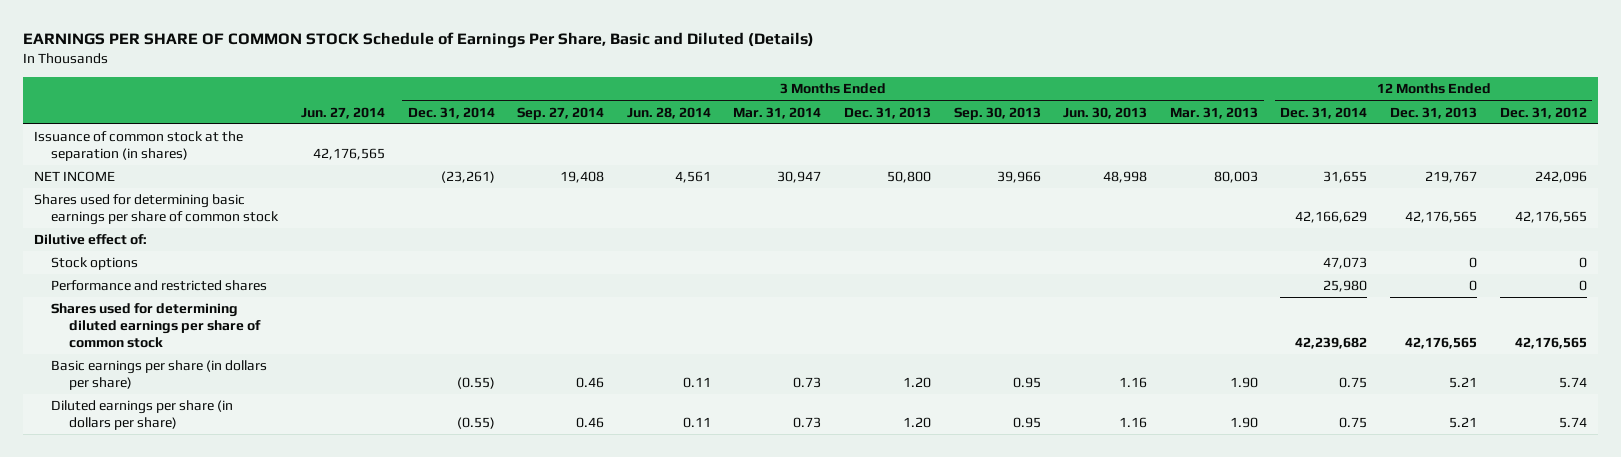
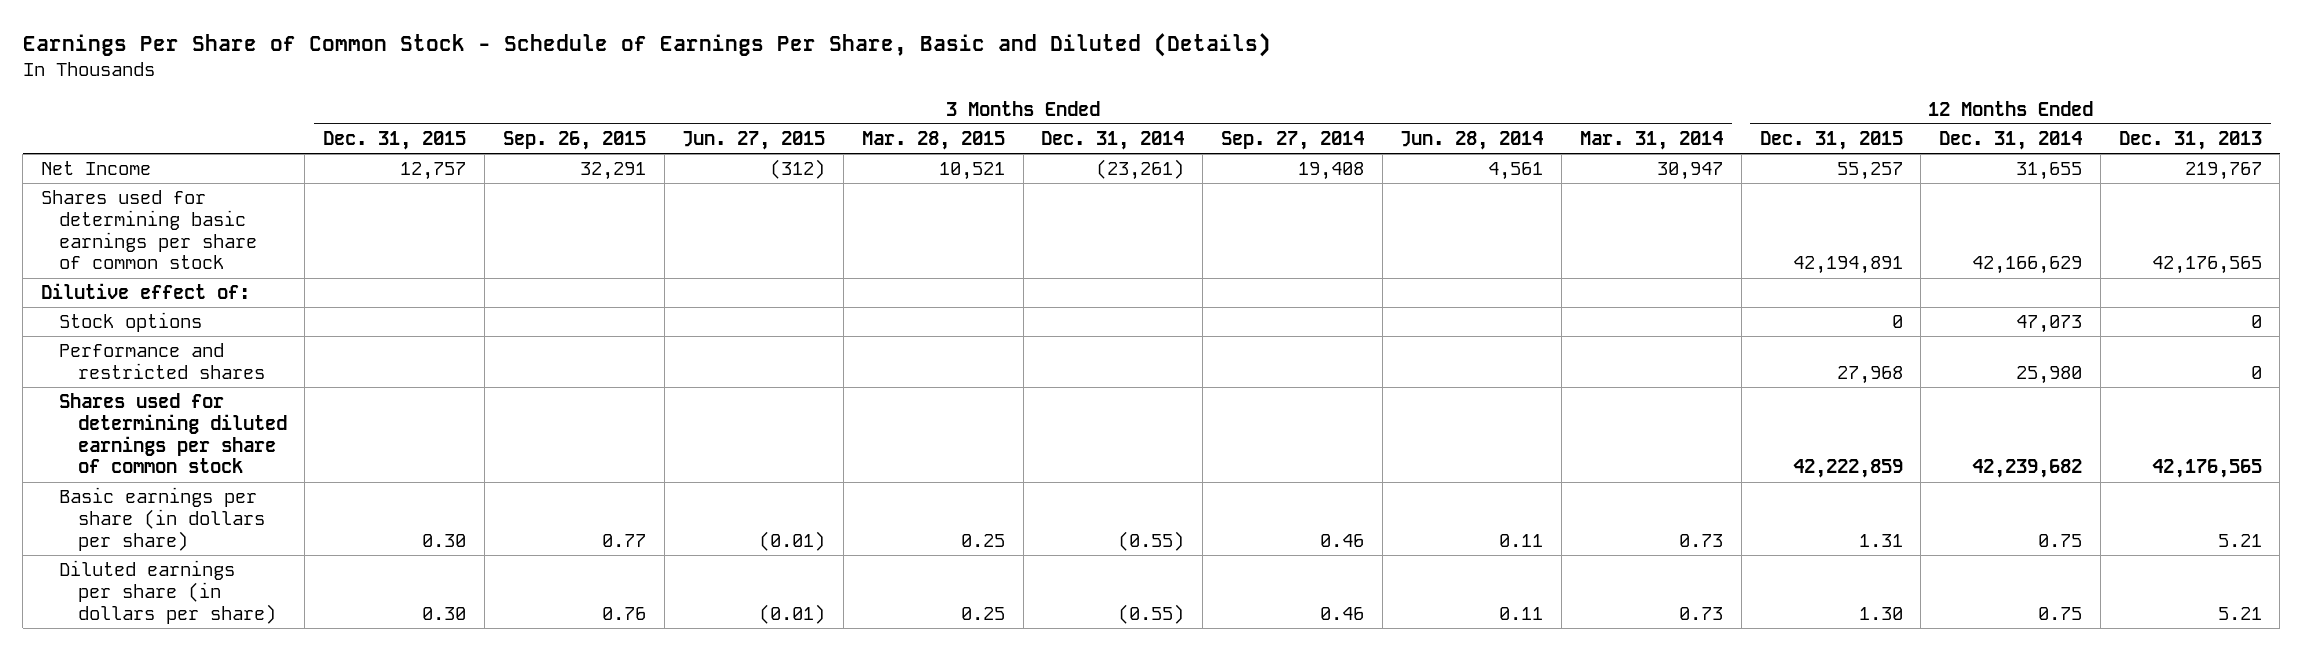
- EARNINGS PER SHARE OF COMMON STOCK Schedule of Earnings Per Share, Basic and Diluted (Details)
+ Earnings Per Share of Common Stock - Schedule of Earnings Per Share, Basic and Diluted (Details)
- | Jun. 27, 2014 | 3 Months Ended Dec. 31, 2014 | 3 Months Ended Sep. 27, 2014 | 3 Months Ended Jun. 28, 2014 | 3 Months Ended Mar. 31, 2014 | 3 Months Ended Dec. 31, 2013 | 3 Months Ended Sep. 30, 2013 | 3 Months Ended Jun. 30, 2013 | 3 Months Ended Mar. 31, 2013 | 12 Months Ended Dec. 31, 2014 | 12 Months Ended Dec. 31, 2013 | 12 Months Ended Dec. 31, 2012
+ | 3 Months Ended Dec. 31, 2015 | 3 Months Ended Sep. 26, 2015 | 3 Months Ended Jun. 27, 2015 | 3 Months Ended Mar. 28, 2015 | 3 Months Ended Dec. 31, 2014 | 3 Months Ended Sep. 27, 2014 | 3 Months Ended Jun. 28, 2014 | 3 Months Ended Mar. 31, 2014 | 12 Months Ended Dec. 31, 2015 | 12 Months Ended Dec. 31, 2014 | 12 Months Ended Dec. 31, 2013
- Issuance of common stock at the separation (in shares) | 42,176,565 | | | | | | | | | | |
- NET INCOME | | (23,261) | 19,408 | 4,561 | 30,947 | 50,800 | 39,966 | 48,998 | 80,003 | 31,655 | 219,767 | 242,096
+ Net Income | 12,757 | 32,291 | (312) | 10,521 | (23,261) | 19,408 | 4,561 | 30,947 | 55,257 | 31,655 | 219,767

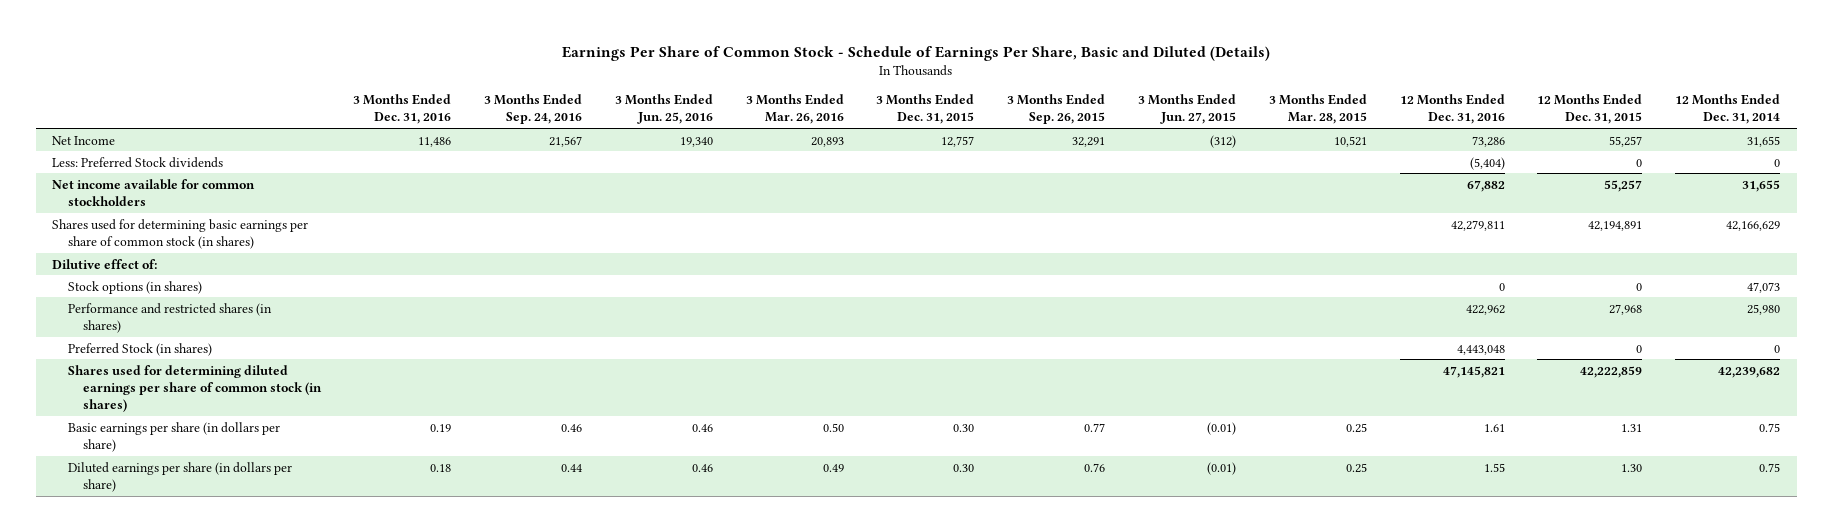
- | 3 Months Ended Dec. 31, 2015 | 3 Months Ended Sep. 26, 2015 | 3 Months Ended Jun. 27, 2015 | 3 Months Ended Mar. 28, 2015 | 3 Months Ended Dec. 31, 2014 | 3 Months Ended Sep. 27, 2014 | 3 Months Ended Jun. 28, 2014 | 3 Months Ended Mar. 31, 2014 | 12 Months Ended Dec. 31, 2015 | 12 Months Ended Dec. 31, 2014 | 12 Months Ended Dec. 31, 2013
+ | 3 Months Ended Dec. 31, 2016 | 3 Months Ended Sep. 24, 2016 | 3 Months Ended Jun. 25, 2016 | 3 Months Ended Mar. 26, 2016 | 3 Months Ended Dec. 31, 2015 | 3 Months Ended Sep. 26, 2015 | 3 Months Ended Jun. 27, 2015 | 3 Months Ended Mar. 28, 2015 | 12 Months Ended Dec. 31, 2016 | 12 Months Ended Dec. 31, 2015 | 12 Months Ended Dec. 31, 2014
- Shares used for determining basic earnings per share of common stock | | | | | | | | | 42,194,891 | 42,166,629 | 42,176,565
+ Less: Preferred Stock dividends | | | | | | | | | (5,404) | 0 | 0
+ Net income available for common stockholders | | | | | | | | | 67,882 | 55,257 | 31,655
+ Shares used for determining basic earnings per share of common stock (in shares) | | | | | | | | | 42,279,811 | 42,194,891 | 42,166,629
- Stock options | | | | | | | | | 0 | 47,073 | 0
- Performance and restricted shares | | | | | | | | | 27,968 | 25,980 | 0
- Shares used for determining diluted earnings per share of common stock | | | | | | | | | 42,222,859 | 42,239,682 | 42,176,565
+ Stock options (in shares) | | | | | | | | | 0 | 0 | 47,073
+ Performance and restricted shares (in shares) | | | | | | | | | 422,962 | 27,968 | 25,980
+ Preferred Stock (in shares) | | | | | | | | | 4,443,048 | 0 | 0
+ Shares used for determining diluted earnings per share of common stock (in shares) | | | | | | | | | 47,145,821 | 42,222,859 | 42,239,682

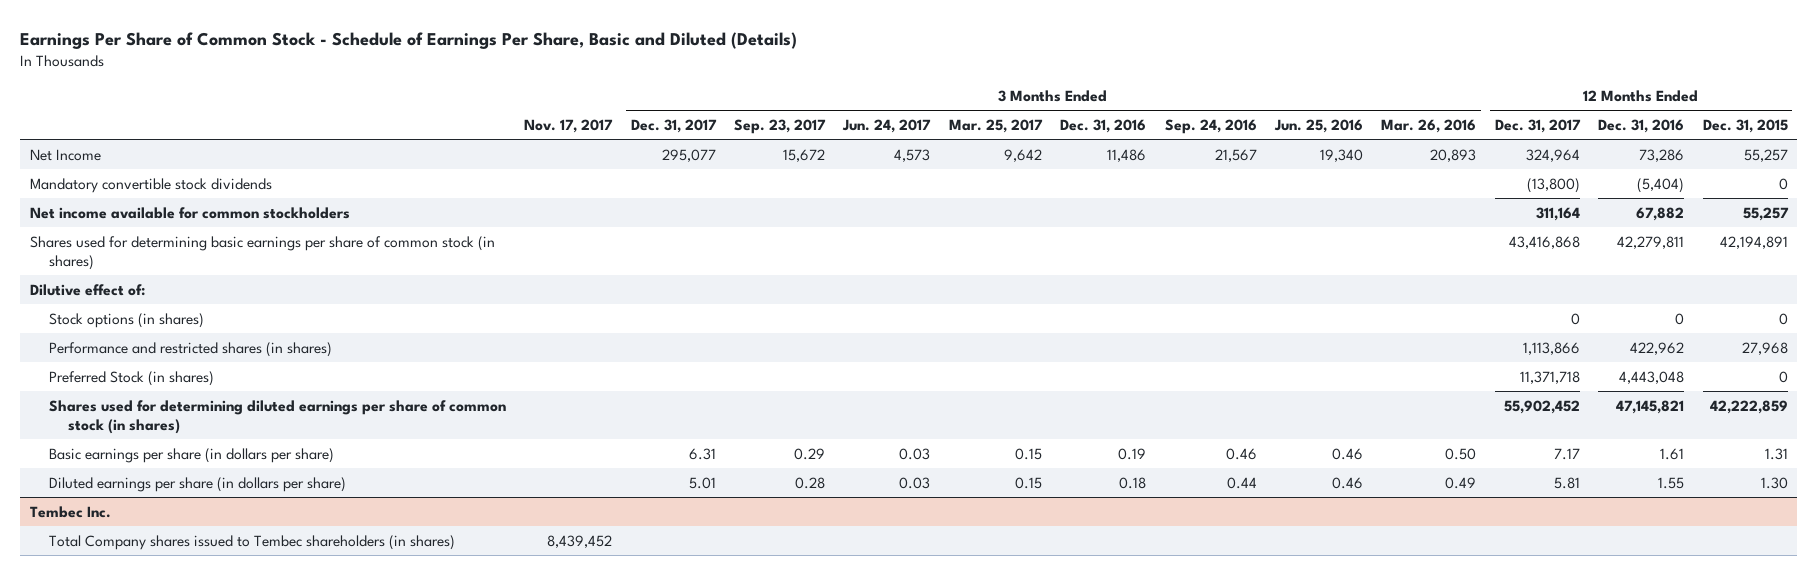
- | 3 Months Ended Dec. 31, 2016 | 3 Months Ended Sep. 24, 2016 | 3 Months Ended Jun. 25, 2016 | 3 Months Ended Mar. 26, 2016 | 3 Months Ended Dec. 31, 2015 | 3 Months Ended Sep. 26, 2015 | 3 Months Ended Jun. 27, 2015 | 3 Months Ended Mar. 28, 2015 | 12 Months Ended Dec. 31, 2016 | 12 Months Ended Dec. 31, 2015 | 12 Months Ended Dec. 31, 2014
+ | Nov. 17, 2017 | 3 Months Ended Dec. 31, 2017 | 3 Months Ended Sep. 23, 2017 | 3 Months Ended Jun. 24, 2017 | 3 Months Ended Mar. 25, 2017 | 3 Months Ended Dec. 31, 2016 | 3 Months Ended Sep. 24, 2016 | 3 Months Ended Jun. 25, 2016 | 3 Months Ended Mar. 26, 2016 | 12 Months Ended Dec. 31, 2017 | 12 Months Ended Dec. 31, 2016 | 12 Months Ended Dec. 31, 2015
- Less: Preferred Stock dividends | | | | | | | | | (5,404) | 0 | 0
+ Mandatory convertible stock dividends | | | | | | | | | | (13,800) | (5,404) | 0
+ Tembec Inc.
+ Total Company shares issued to Tembec shareholders (in shares) | 8,439,452 | | | | | | | | | | |

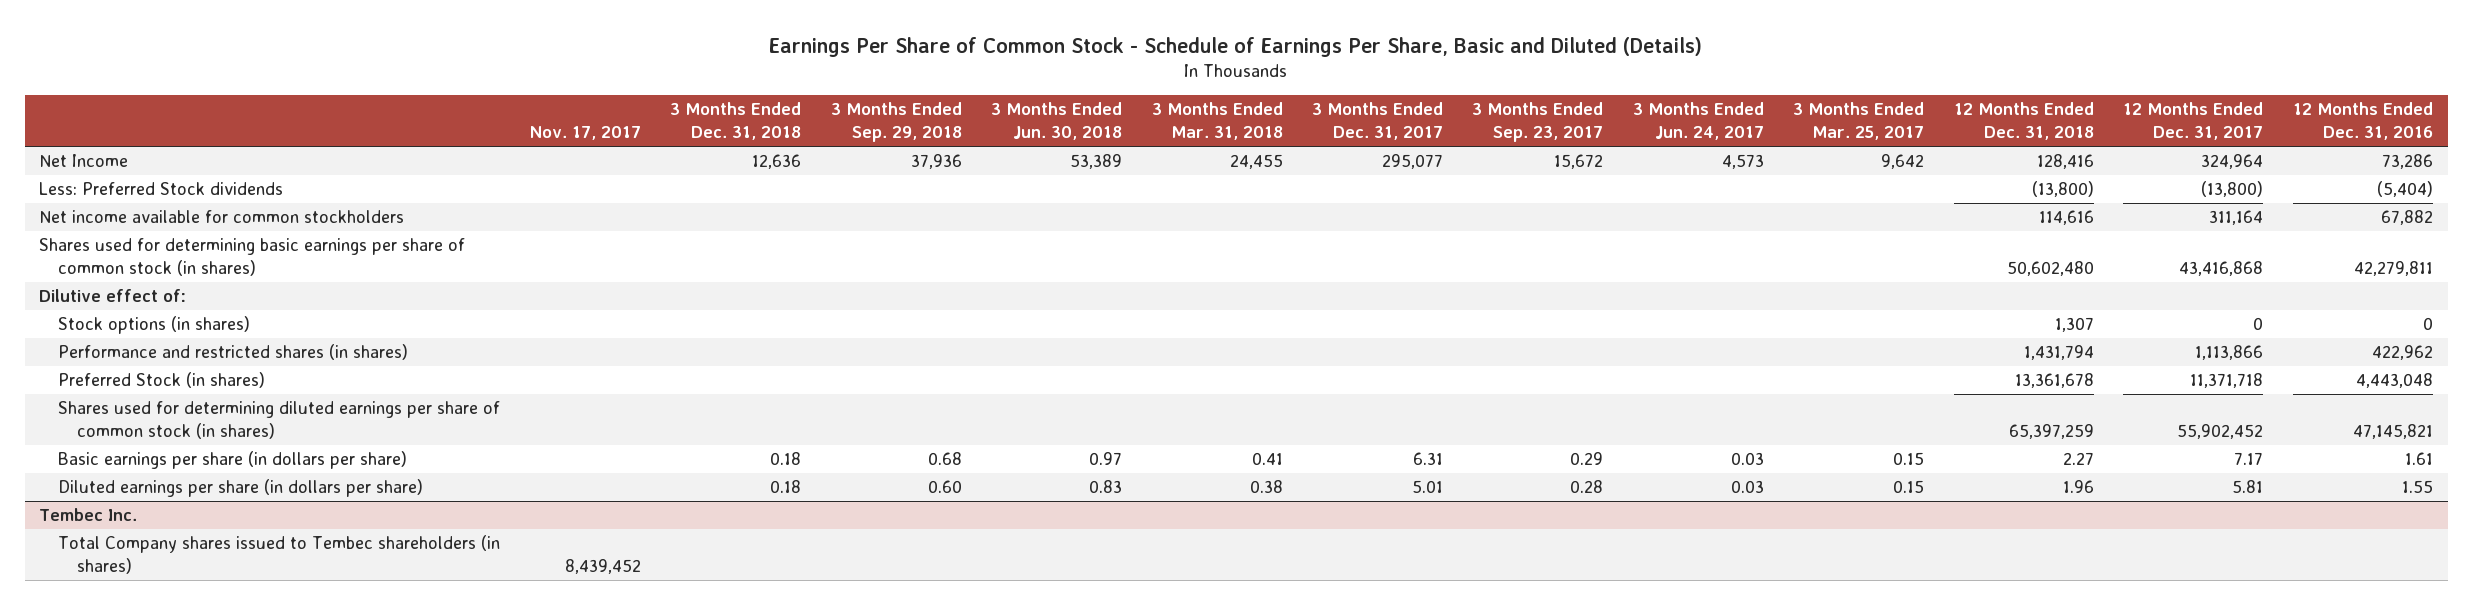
- | Nov. 17, 2017 | 3 Months Ended Dec. 31, 2017 | 3 Months Ended Sep. 23, 2017 | 3 Months Ended Jun. 24, 2017 | 3 Months Ended Mar. 25, 2017 | 3 Months Ended Dec. 31, 2016 | 3 Months Ended Sep. 24, 2016 | 3 Months Ended Jun. 25, 2016 | 3 Months Ended Mar. 26, 2016 | 12 Months Ended Dec. 31, 2017 | 12 Months Ended Dec. 31, 2016 | 12 Months Ended Dec. 31, 2015
+ | Nov. 17, 2017 | 3 Months Ended Dec. 31, 2018 | 3 Months Ended Sep. 29, 2018 | 3 Months Ended Jun. 30, 2018 | 3 Months Ended Mar. 31, 2018 | 3 Months Ended Dec. 31, 2017 | 3 Months Ended Sep. 23, 2017 | 3 Months Ended Jun. 24, 2017 | 3 Months Ended Mar. 25, 2017 | 12 Months Ended Dec. 31, 2018 | 12 Months Ended Dec. 31, 2017 | 12 Months Ended Dec. 31, 2016
- Mandatory convertible stock dividends | | | | | | | | | | (13,800) | (5,404) | 0
+ Less: Preferred Stock dividends | | | | | | | | | | (13,800) | (13,800) | (5,404)

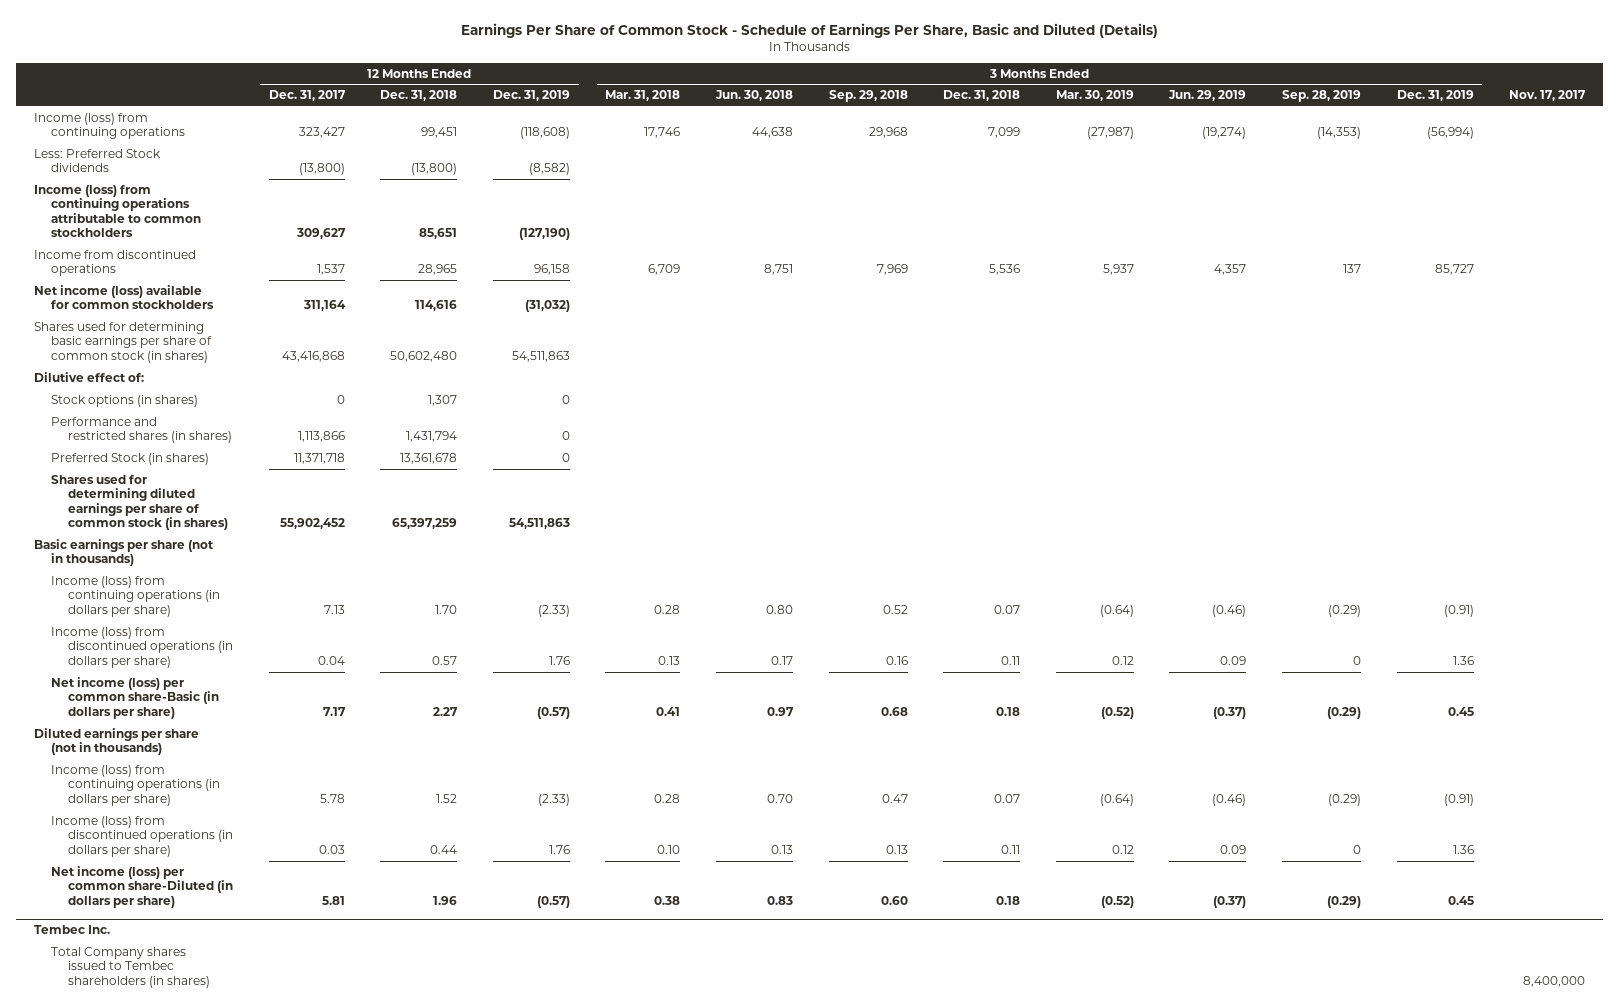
- | Nov. 17, 2017 | 3 Months Ended Dec. 31, 2018 | 3 Months Ended Sep. 29, 2018 | 3 Months Ended Jun. 30, 2018 | 3 Months Ended Mar. 31, 2018 | 3 Months Ended Dec. 31, 2017 | 3 Months Ended Sep. 23, 2017 | 3 Months Ended Jun. 24, 2017 | 3 Months Ended Mar. 25, 2017 | 12 Months Ended Dec. 31, 2018 | 12 Months Ended Dec. 31, 2017 | 12 Months Ended Dec. 31, 2016
+ | 12 Months Ended Dec. 31, 2017 | 12 Months Ended Dec. 31, 2018 | 12 Months Ended Dec. 31, 2019 | 3 Months Ended Mar. 31, 2018 | 3 Months Ended Jun. 30, 2018 | 3 Months Ended Sep. 29, 2018 | 3 Months Ended Dec. 31, 2018 | 3 Months Ended Mar. 30, 2019 | 3 Months Ended Jun. 29, 2019 | 3 Months Ended Sep. 28, 2019 | 3 Months Ended Dec. 31, 2019 | Nov. 17, 2017
- Net Income | | 12,636 | 37,936 | 53,389 | 24,455 | 295,077 | 15,672 | 4,573 | 9,642 | 128,416 | 324,964 | 73,286
+ Income (loss) from continuing operations | 323,427 | 99,451 | (118,608) | 17,746 | 44,638 | 29,968 | 7,099 | (27,987) | (19,274) | (14,353) | (56,994) |
- Net income available for common stockholders | | | | | | | | | | 114,616 | 311,164 | 67,882
+ Income (loss) from continuing operations attributable to common stockholders | 309,627 | 85,651 | (127,190) | | | | | | | | |
+ Income from discontinued operations | 1,537 | 28,965 | 96,158 | 6,709 | 8,751 | 7,969 | 5,536 | 5,937 | 4,357 | 137 | 85,727 |
+ Net income (loss) available for common stockholders | 311,164 | 114,616 | (31,032) | | | | | | | | |
- Basic earnings per share (in dollars per share) | | 0.18 | 0.68 | 0.97 | 0.41 | 6.31 | 0.29 | 0.03 | 0.15 | 2.27 | 7.17 | 1.61
- Diluted earnings per share (in dollars per share) | | 0.18 | 0.60 | 0.83 | 0.38 | 5.01 | 0.28 | 0.03 | 0.15 | 1.96 | 5.81 | 1.55
+ Basic earnings per share (not in thousands)
+ Income (loss) from continuing operations (in dollars per share) | 7.13 | 1.70 | (2.33) | 0.28 | 0.80 | 0.52 | 0.07 | (0.64) | (0.46) | (0.29) | (0.91) |
+ Income (loss) from discontinued operations (in dollars per share) | 0.04 | 0.57 | 1.76 | 0.13 | 0.17 | 0.16 | 0.11 | 0.12 | 0.09 | 0 | 1.36 |
+ Net income (loss) per common share-Basic (in dollars per share) | 7.17 | 2.27 | (0.57) | 0.41 | 0.97 | 0.68 | 0.18 | (0.52) | (0.37) | (0.29) | 0.45 |
+ Diluted earnings per share (not in thousands)
+ Income (loss) from continuing operations (in dollars per share) | 5.78 | 1.52 | (2.33) | 0.28 | 0.70 | 0.47 | 0.07 | (0.64) | (0.46) | (0.29) | (0.91) |
+ Income (loss) from discontinued operations (in dollars per share) | 0.03 | 0.44 | 1.76 | 0.10 | 0.13 | 0.13 | 0.11 | 0.12 | 0.09 | 0 | 1.36 |
+ Net income (loss) per common share-Diluted (in dollars per share) | 5.81 | 1.96 | (0.57) | 0.38 | 0.83 | 0.60 | 0.18 | (0.52) | (0.37) | (0.29) | 0.45 |
@ Tembec Inc.
- Total Company shares issued to Tembec shareholders (in shares) | 8,439,452 | | | | | | | | | | |
+ Total Company shares issued to Tembec shareholders (in shares) | | | | | | | | | | | | 8,400,000

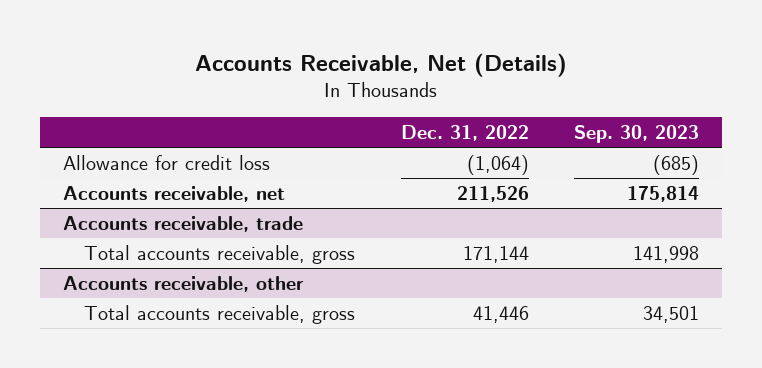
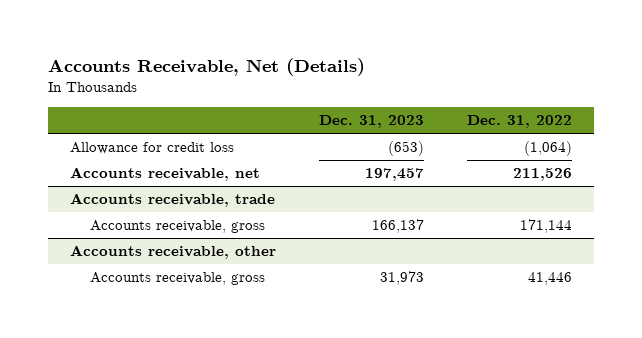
- | Dec. 31, 2022 | Sep. 30, 2023
+ | Dec. 31, 2023 | Dec. 31, 2022
@ Accounts receivable, trade
- Total accounts receivable, gross | 171,144 | 141,998
+ Accounts receivable, gross | 166,137 | 171,144
@ Accounts receivable, other
- Total accounts receivable, gross | 41,446 | 34,501
+ Accounts receivable, gross | 31,973 | 41,446

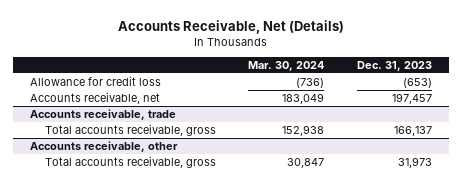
- | Dec. 31, 2023 | Dec. 31, 2022
+ | Mar. 30, 2024 | Dec. 31, 2023
@ Accounts receivable, trade
- Accounts receivable, gross | 166,137 | 171,144
+ Total accounts receivable, gross | 152,938 | 166,137
@ Accounts receivable, other
- Accounts receivable, gross | 31,973 | 41,446
+ Total accounts receivable, gross | 30,847 | 31,973

